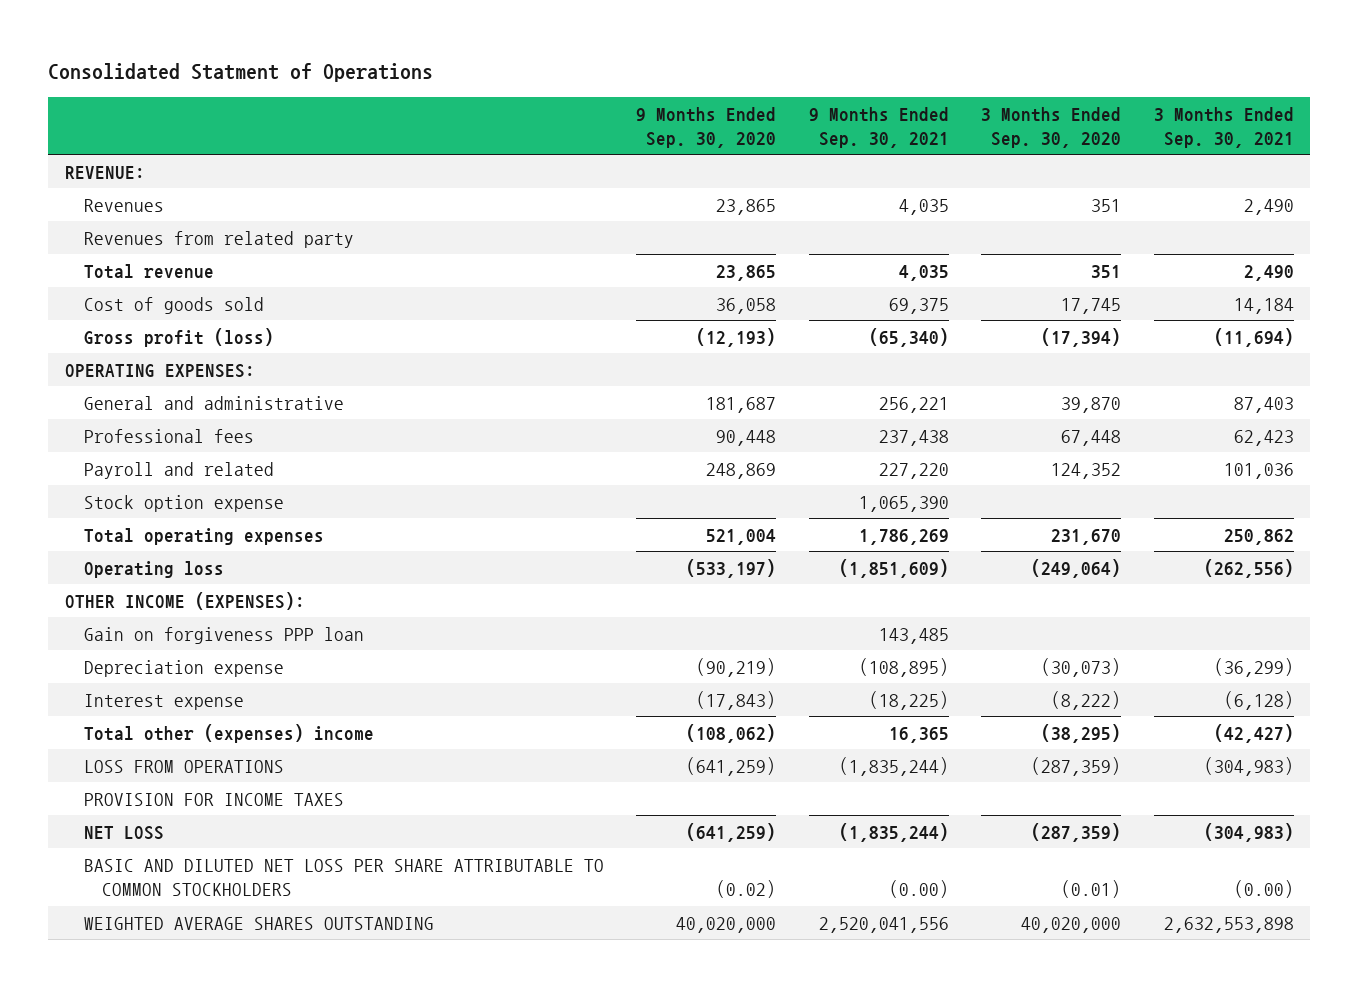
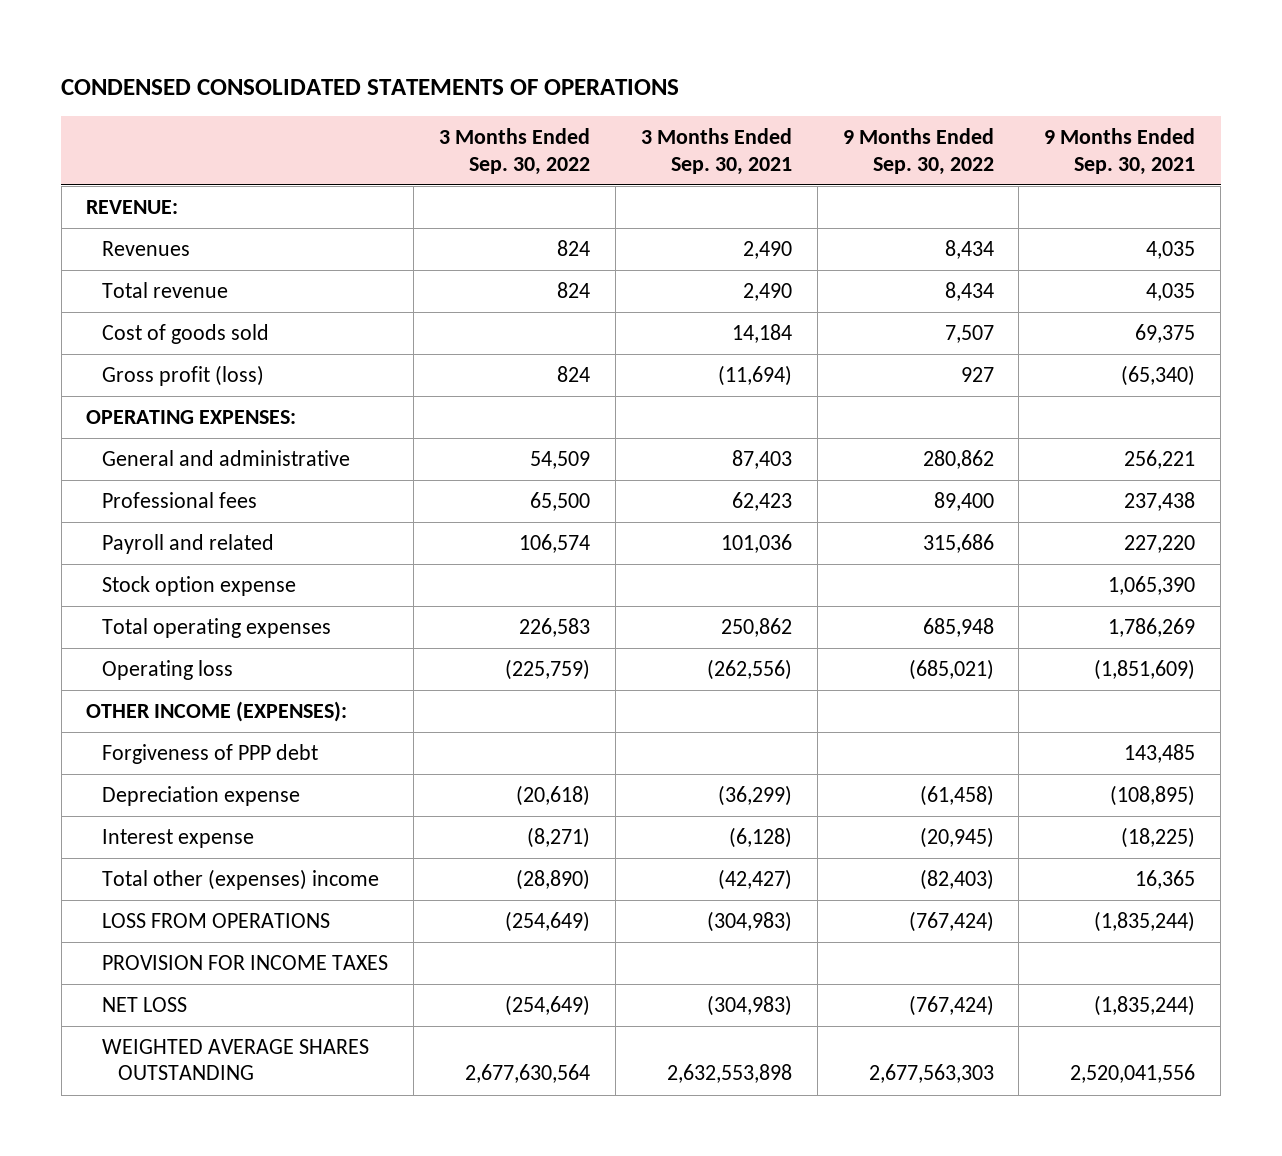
- Consolidated Statment of Operations
+ CONDENSED CONSOLIDATED STATEMENTS OF OPERATIONS
- | 9 Months Ended Sep. 30, 2020 | 9 Months Ended Sep. 30, 2021 | 3 Months Ended Sep. 30, 2020 | 3 Months Ended Sep. 30, 2021
+ | 3 Months Ended Sep. 30, 2022 | 3 Months Ended Sep. 30, 2021 | 9 Months Ended Sep. 30, 2022 | 9 Months Ended Sep. 30, 2021
- Revenues from related party
- Gain on forgiveness PPP loan | | 143,485 | |
+ Forgiveness of PPP debt | | | | 143,485
- BASIC AND DILUTED NET LOSS PER SHARE ATTRIBUTABLE TO COMMON STOCKHOLDERS | (0.02) | (0.00) | (0.01) | (0.00)

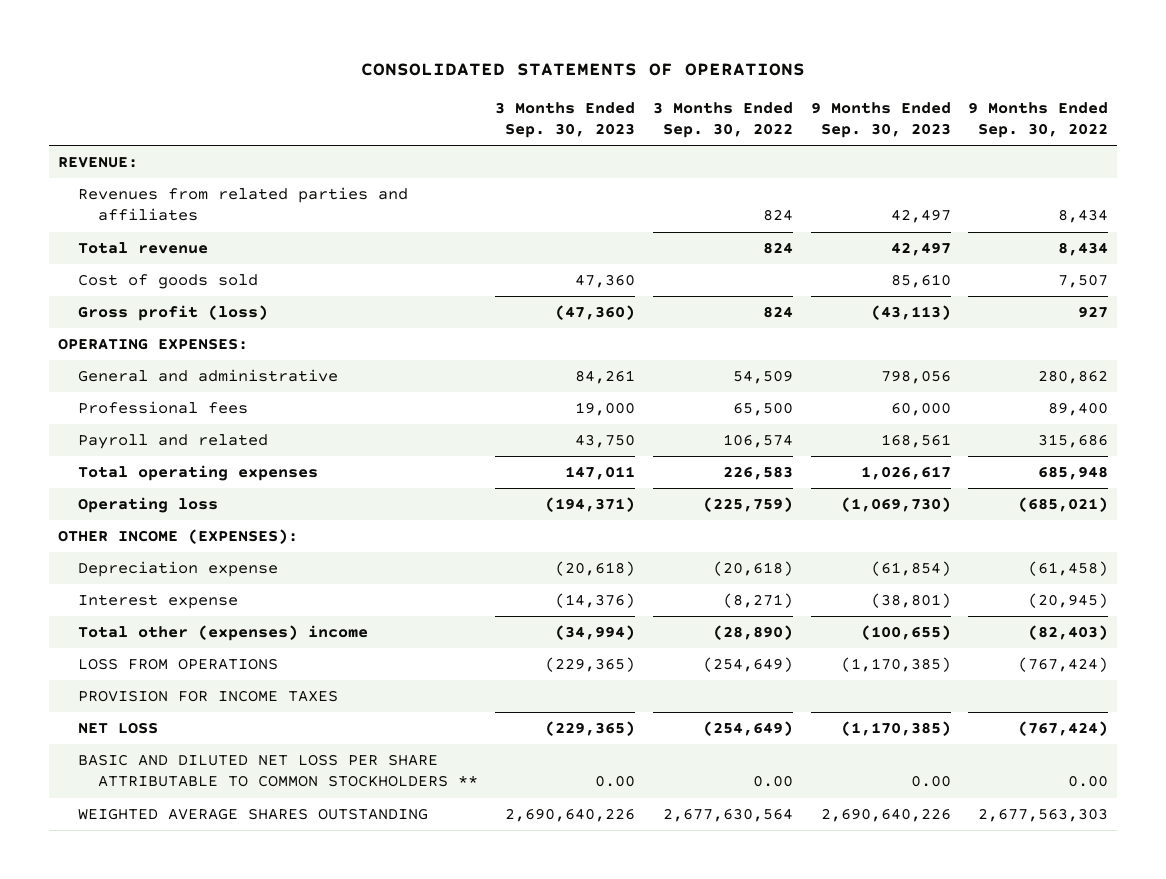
- CONDENSED CONSOLIDATED STATEMENTS OF OPERATIONS
+ CONSOLIDATED STATEMENTS OF OPERATIONS
- | 3 Months Ended Sep. 30, 2022 | 3 Months Ended Sep. 30, 2021 | 9 Months Ended Sep. 30, 2022 | 9 Months Ended Sep. 30, 2021
+ | 3 Months Ended Sep. 30, 2023 | 3 Months Ended Sep. 30, 2022 | 9 Months Ended Sep. 30, 2023 | 9 Months Ended Sep. 30, 2022
- Revenues | 824 | 2,490 | 8,434 | 4,035
+ Revenues from related parties and affiliates | | 824 | 42,497 | 8,434
- Stock option expense | | | | 1,065,390
- Forgiveness of PPP debt | | | | 143,485
+ BASIC AND DILUTED NET LOSS PER SHARE ATTRIBUTABLE TO COMMON STOCKHOLDERS ** | 0.00 | 0.00 | 0.00 | 0.00

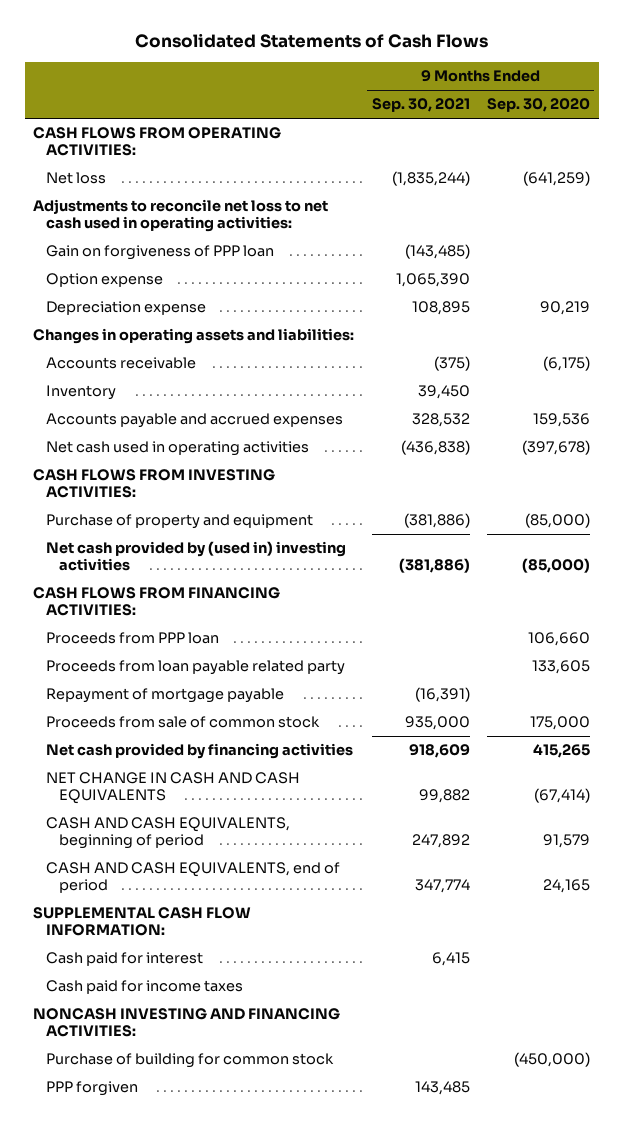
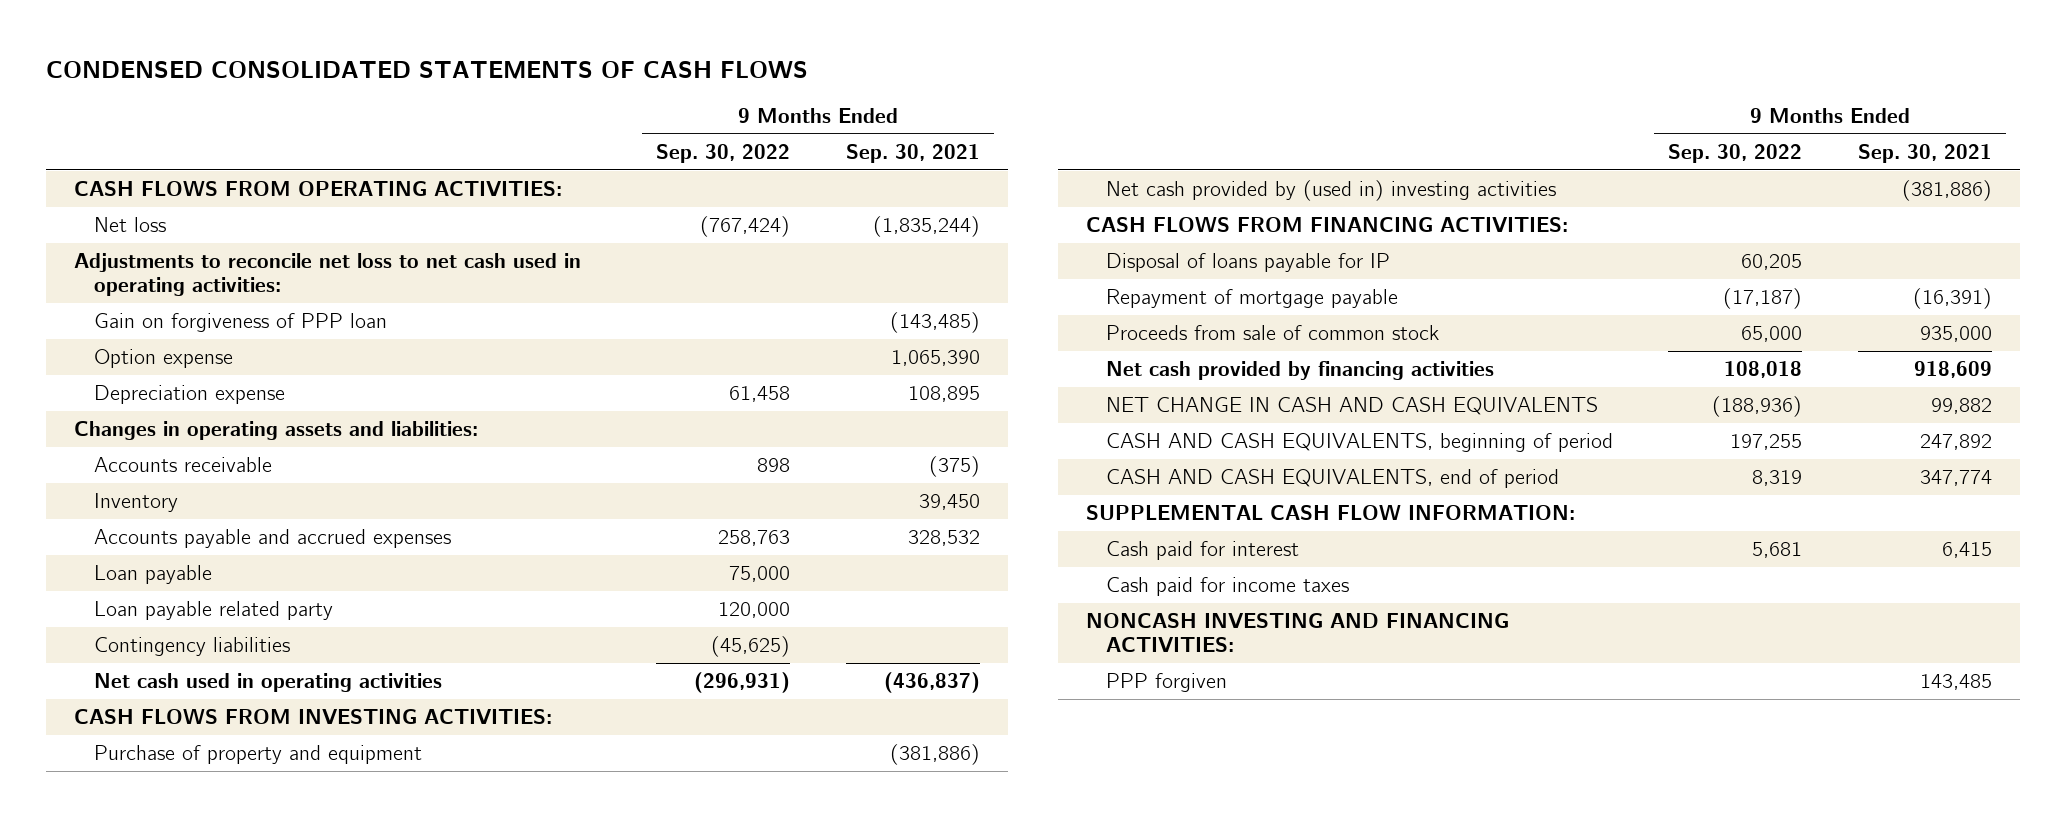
- Consolidated Statements of Cash Flows
+ CONDENSED CONSOLIDATED STATEMENTS OF CASH FLOWS
- | 9 Months Ended Sep. 30, 2021 | 9 Months Ended Sep. 30, 2020
+ | 9 Months Ended Sep. 30, 2022 | 9 Months Ended Sep. 30, 2021
- Net cash used in operating activities | (436,838) | (397,678)
+ Loan payable | 75,000 |
+ Loan payable related party | 120,000 |
+ Contingency liabilities | (45,625) |
+ Net cash used in operating activities | (296,931) | (436,837)
- Proceeds from PPP loan | | 106,660
- Proceeds from loan payable related party | | 133,605
+ Disposal of loans payable for IP | 60,205 |
- Purchase of building for common stock | | (450,000)

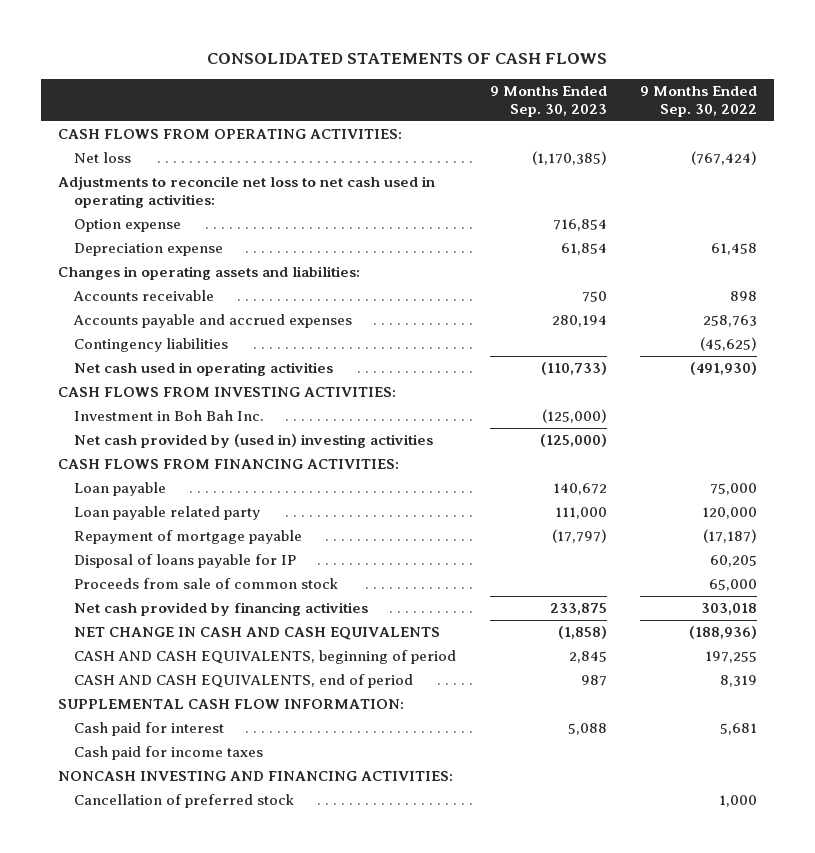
- CONDENSED CONSOLIDATED STATEMENTS OF CASH FLOWS
+ CONSOLIDATED STATEMENTS OF CASH FLOWS
- | 9 Months Ended Sep. 30, 2022 | 9 Months Ended Sep. 30, 2021
+ | 9 Months Ended Sep. 30, 2023 | 9 Months Ended Sep. 30, 2022
- Gain on forgiveness of PPP loan | | (143,485)
- Inventory | | 39,450
- Net cash used in operating activities | (296,931) | (436,837)
+ Net cash used in operating activities | (110,733) | (491,930)
- Purchase of property and equipment | | (381,886)
+ Investment in Boh Bah Inc. | (125,000) |
moved down: Loan payable | 140,672 | 75,000
moved down: Loan payable related party | 111,000 | 120,000
moved down: Disposal of loans payable for IP | | 60,205
- Net cash provided by financing activities | 108,018 | 918,609
+ Net cash provided by financing activities | 233,875 | 303,018
- PPP forgiven | | 143,485
+ Cancellation of preferred stock | | 1,000

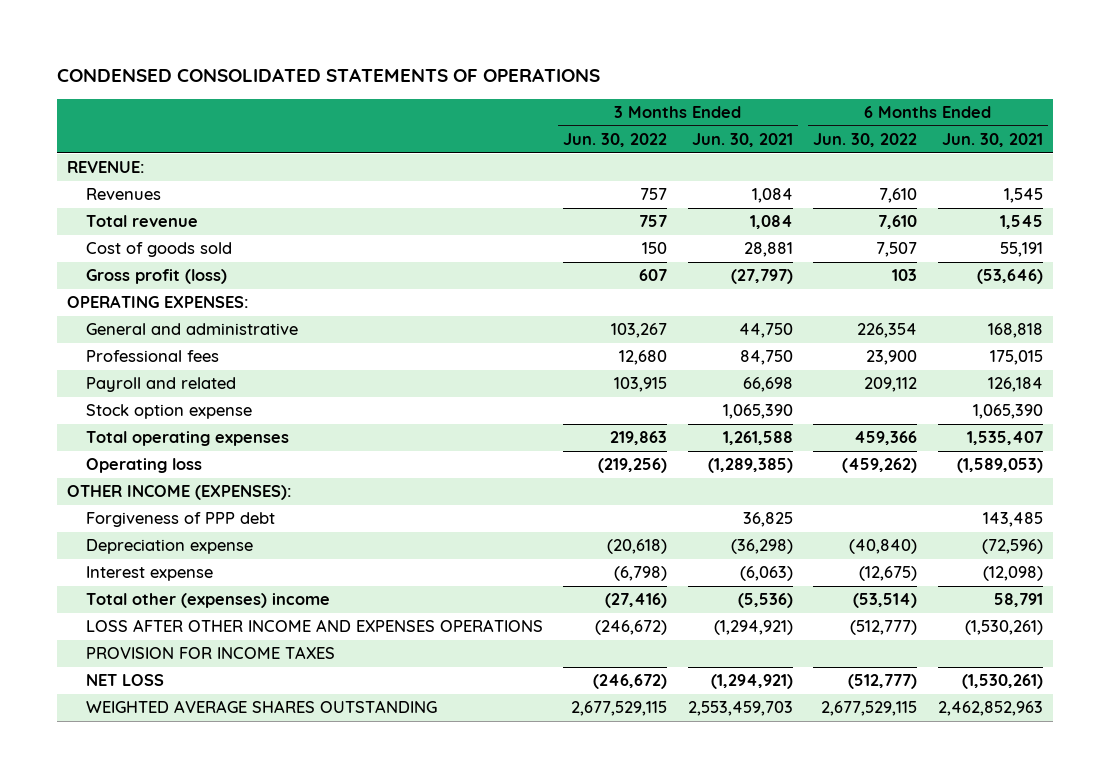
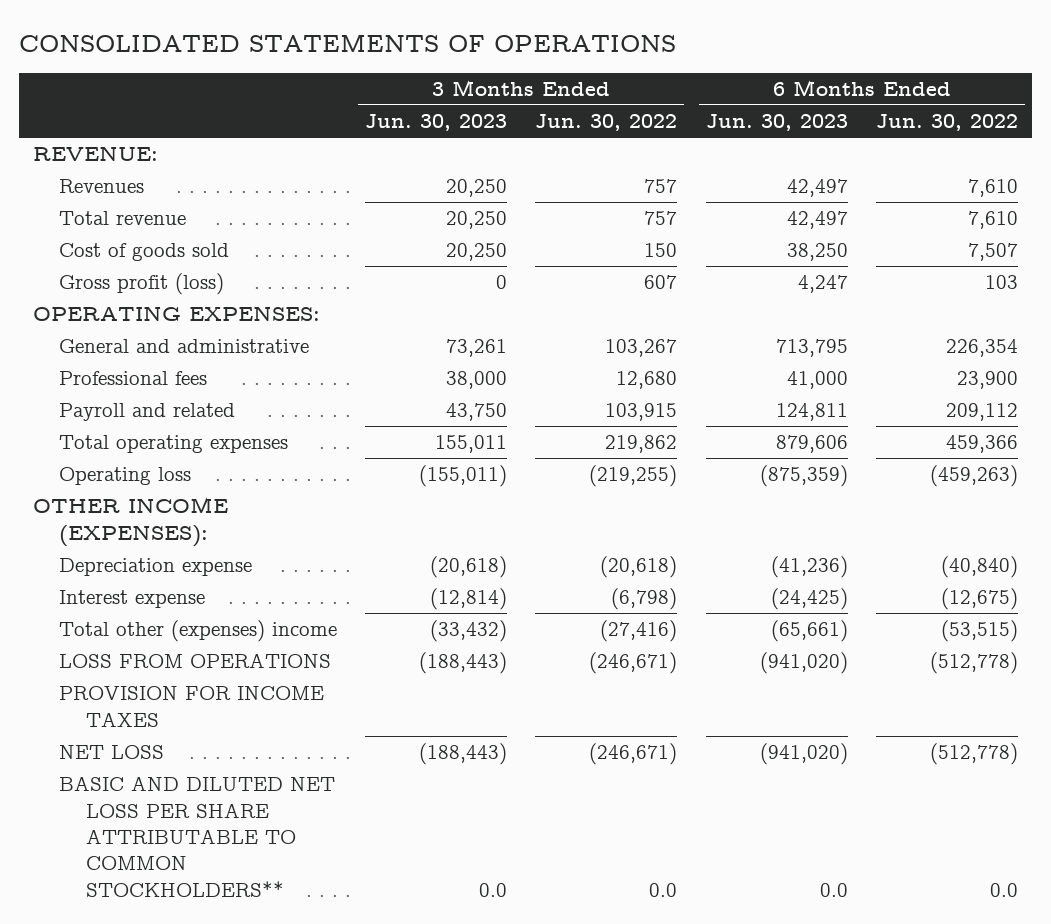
- CONDENSED CONSOLIDATED STATEMENTS OF OPERATIONS
+ CONSOLIDATED STATEMENTS OF OPERATIONS
- | 3 Months Ended Jun. 30, 2022 | 3 Months Ended Jun. 30, 2021 | 6 Months Ended Jun. 30, 2022 | 6 Months Ended Jun. 30, 2021
+ | 3 Months Ended Jun. 30, 2023 | 3 Months Ended Jun. 30, 2022 | 6 Months Ended Jun. 30, 2023 | 6 Months Ended Jun. 30, 2022
- Stock option expense | | 1,065,390 | | 1,065,390
- Total operating expenses | 219,863 | 1,261,588 | 459,366 | 1,535,407
- Operating loss | (219,256) | (1,289,385) | (459,262) | (1,589,053)
+ Total operating expenses | 155,011 | 219,862 | 879,606 | 459,366
+ Operating loss | (155,011) | (219,255) | (875,359) | (459,263)
- Forgiveness of PPP debt | | 36,825 | | 143,485
- Total other (expenses) income | (27,416) | (5,536) | (53,514) | 58,791
- LOSS AFTER OTHER INCOME AND EXPENSES OPERATIONS | (246,672) | (1,294,921) | (512,777) | (1,530,261)
+ Total other (expenses) income | (33,432) | (27,416) | (65,661) | (53,515)
+ LOSS FROM OPERATIONS | (188,443) | (246,671) | (941,020) | (512,778)
- NET LOSS | (246,672) | (1,294,921) | (512,777) | (1,530,261)
- WEIGHTED AVERAGE SHARES OUTSTANDING | 2,677,529,115 | 2,553,459,703 | 2,677,529,115 | 2,462,852,963
+ NET LOSS | (188,443) | (246,671) | (941,020) | (512,778)
+ BASIC AND DILUTED NET LOSS PER SHARE ATTRIBUTABLE TO COMMON STOCKHOLDERS** | 0.0 | 0.0 | 0.0 | 0.0

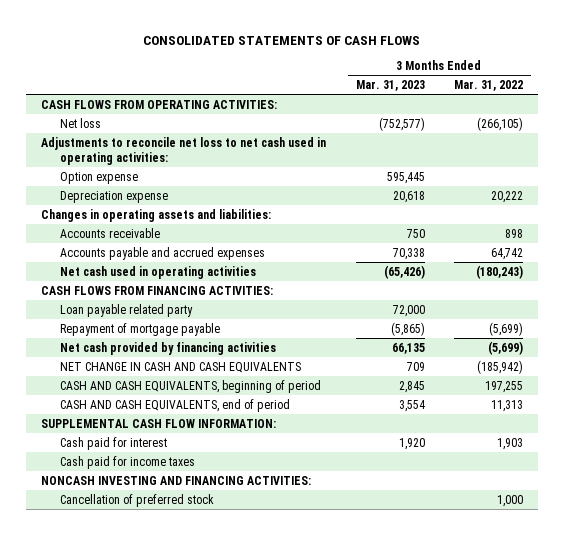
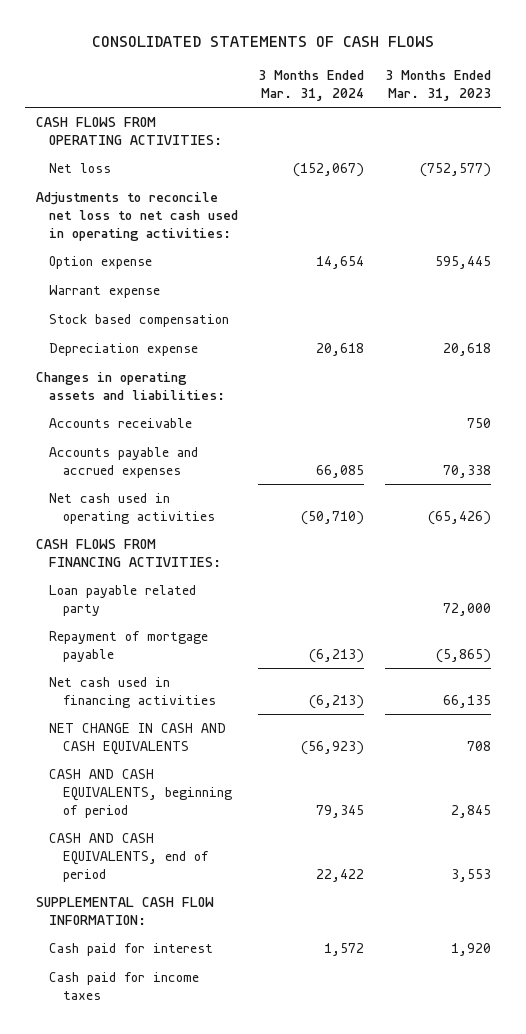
- | 3 Months Ended Mar. 31, 2023 | 3 Months Ended Mar. 31, 2022
+ | 3 Months Ended Mar. 31, 2024 | 3 Months Ended Mar. 31, 2023
+ Warrant expense
+ Stock based compensation
- Net cash provided by financing activities | 66,135 | (5,699)
- NET CHANGE IN CASH AND CASH EQUIVALENTS | 709 | (185,942)
+ Net cash used in financing activities | (6,213) | 66,135
+ NET CHANGE IN CASH AND CASH EQUIVALENTS | (56,923) | 708
- CASH AND CASH EQUIVALENTS, end of period | 3,554 | 11,313
+ CASH AND CASH EQUIVALENTS, end of period | 22,422 | 3,553
- NONCASH INVESTING AND FINANCING ACTIVITIES:
- Cancellation of preferred stock | | 1,000

